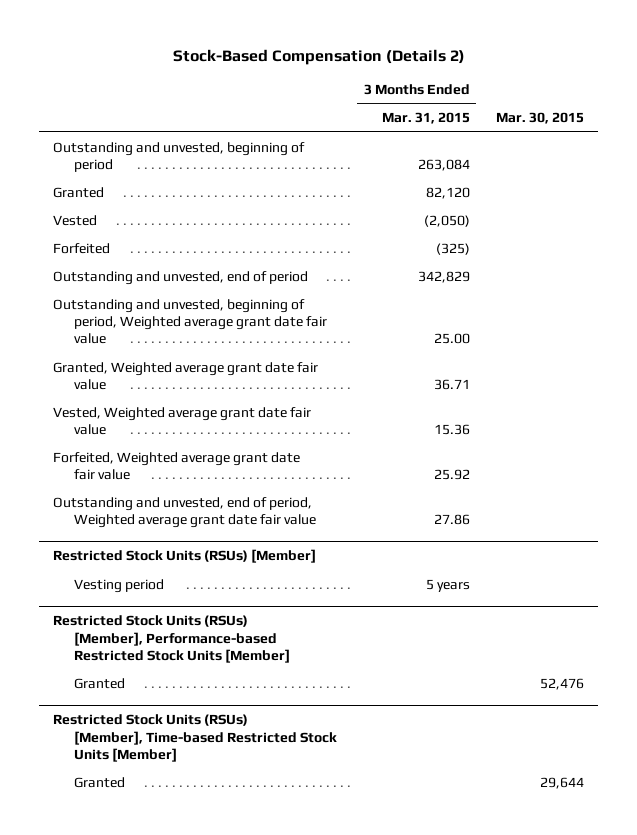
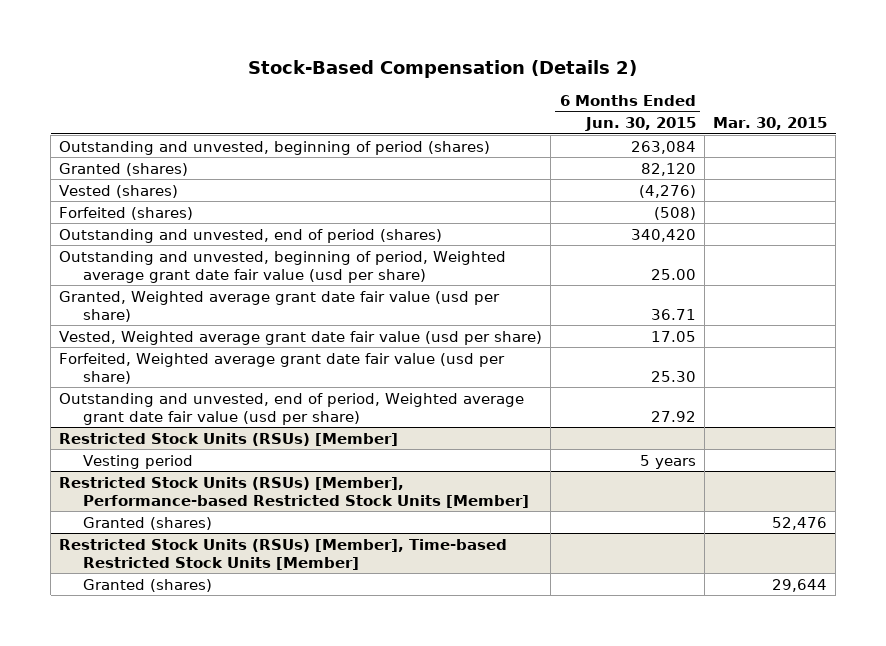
- | 3 Months Ended Mar. 31, 2015 | Mar. 30, 2015
+ | 6 Months Ended Jun. 30, 2015 | Mar. 30, 2015
- Outstanding and unvested, beginning of period | 263,084 |
- Granted | 82,120 |
- Vested | (2,050) |
- Forfeited | (325) |
- Outstanding and unvested, end of period | 342,829 |
- Outstanding and unvested, beginning of period, Weighted average grant date fair value | 25.00 |
- Granted, Weighted average grant date fair value | 36.71 |
- Vested, Weighted average grant date fair value | 15.36 |
- Forfeited, Weighted average grant date fair value | 25.92 |
- Outstanding and unvested, end of period, Weighted average grant date fair value | 27.86 |
+ Outstanding and unvested, beginning of period (shares) | 263,084 |
+ Granted (shares) | 82,120 |
+ Vested (shares) | (4,276) |
+ Forfeited (shares) | (508) |
+ Outstanding and unvested, end of period (shares) | 340,420 |
+ Outstanding and unvested, beginning of period, Weighted average grant date fair value (usd per share) | 25.00 |
+ Granted, Weighted average grant date fair value (usd per share) | 36.71 |
+ Vested, Weighted average grant date fair value (usd per share) | 17.05 |
+ Forfeited, Weighted average grant date fair value (usd per share) | 25.30 |
+ Outstanding and unvested, end of period, Weighted average grant date fair value (usd per share) | 27.92 |
@ Restricted Stock Units (RSUs) [Member], Performance-based Restricted Stock Units [Member]
- Granted | | 52,476
+ Granted (shares) | | 52,476
@ Restricted Stock Units (RSUs) [Member], Time-based Restricted Stock Units [Member]
- Granted | | 29,644
+ Granted (shares) | | 29,644

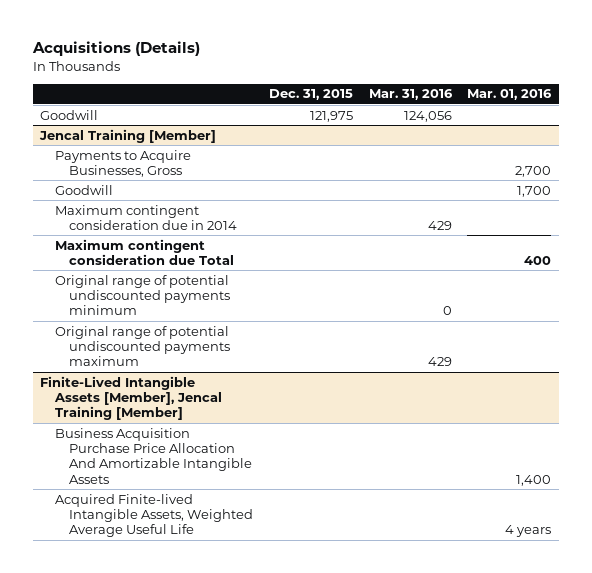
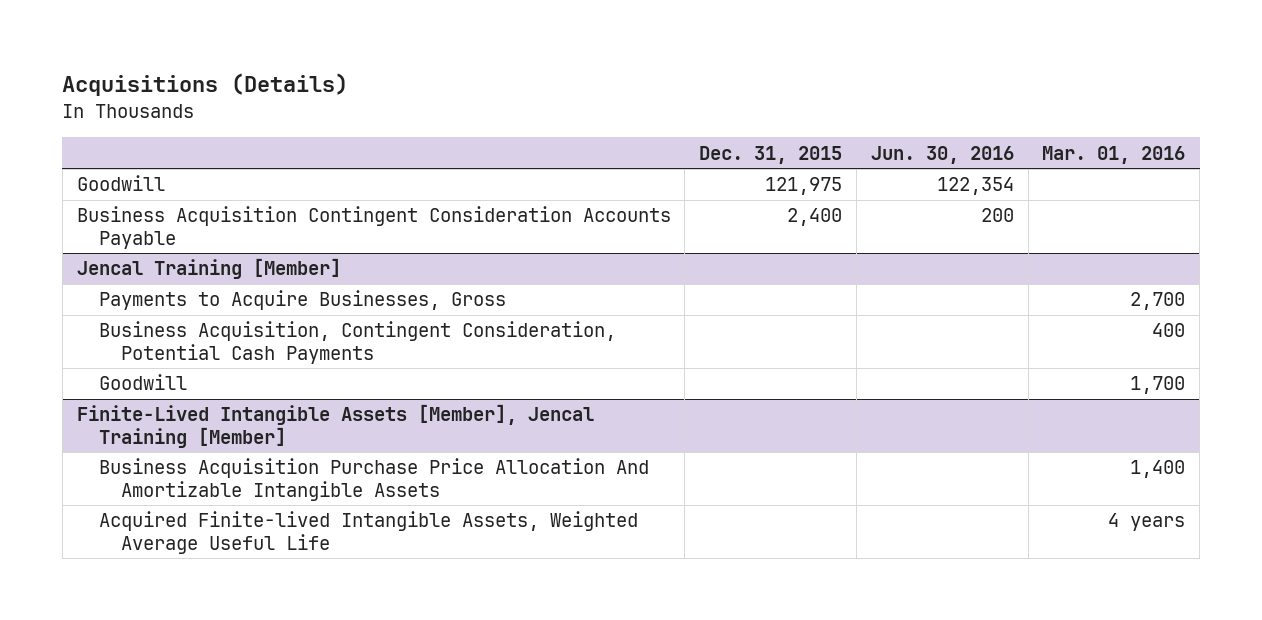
- | Dec. 31, 2015 | Mar. 31, 2016 | Mar. 01, 2016
+ | Dec. 31, 2015 | Jun. 30, 2016 | Mar. 01, 2016
+ Business Acquisition Contingent Consideration Accounts Payable | 2,400 | 200 |
@ Jencal Training [Member]
+ Business Acquisition, Contingent Consideration, Potential Cash Payments | | | 400
- Maximum contingent consideration due in 2014 | | 429 |
- Maximum contingent consideration due Total | | | 400
- Original range of potential undiscounted payments minimum | | 0 |
- Original range of potential undiscounted payments maximum | | 429 |

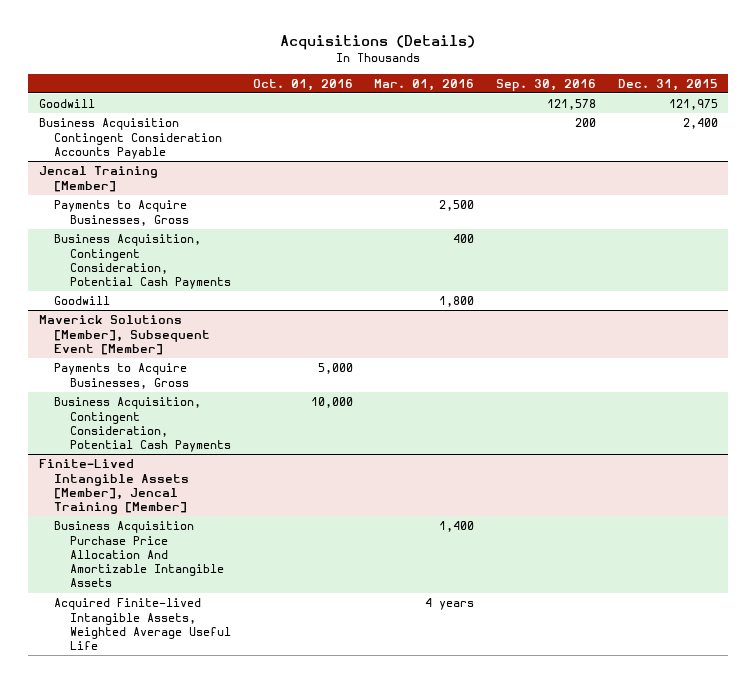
- | Dec. 31, 2015 | Jun. 30, 2016 | Mar. 01, 2016
+ | Oct. 01, 2016 | Mar. 01, 2016 | Sep. 30, 2016 | Dec. 31, 2015
@ Jencal Training [Member]
- Payments to Acquire Businesses, Gross | | | 2,700
+ Payments to Acquire Businesses, Gross | | 2,500 | |
- Goodwill | | | 1,700
+ Goodwill | | 1,800 | |
+ Maverick Solutions [Member], Subsequent Event [Member]
+ Payments to Acquire Businesses, Gross | 5,000 | | |
+ Business Acquisition, Contingent Consideration, Potential Cash Payments | 10,000 | | |

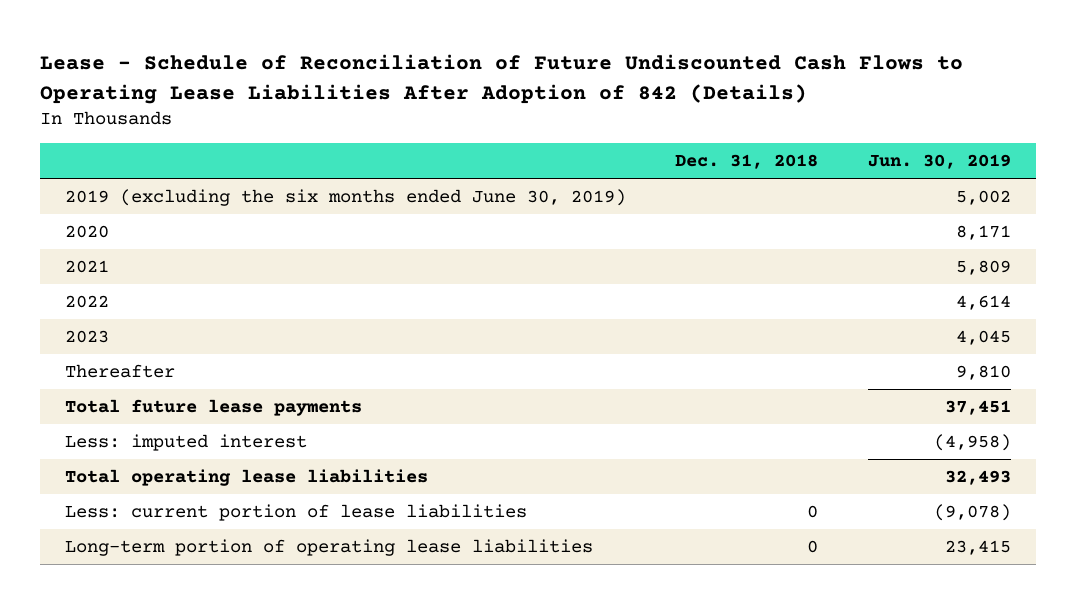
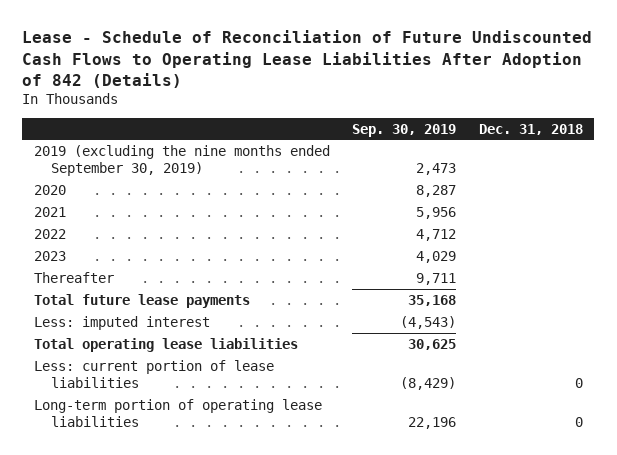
- | Dec. 31, 2018 | Jun. 30, 2019
+ | Sep. 30, 2019 | Dec. 31, 2018
- 2019 (excluding the six months ended June 30, 2019) | | 5,002
+ 2019 (excluding the nine months ended September 30, 2019) | 2,473 |

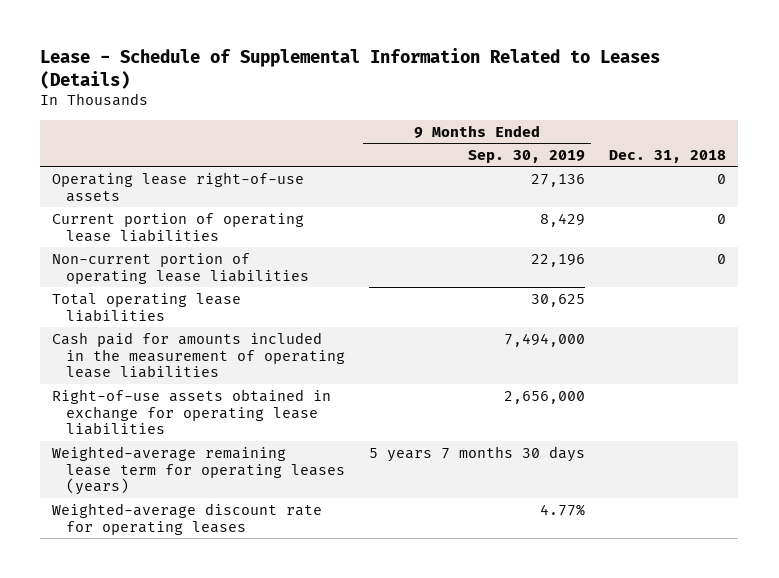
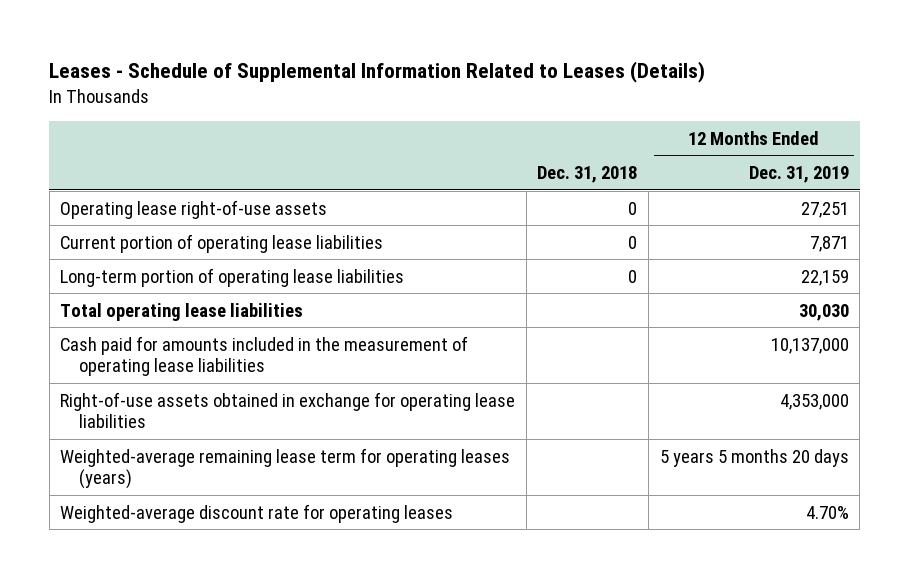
- Lease - Schedule of Supplemental Information Related to Leases (Details)
+ Leases - Schedule of Supplemental Information Related to Leases (Details)
- | 9 Months Ended Sep. 30, 2019 | Dec. 31, 2018
+ | Dec. 31, 2018 | 12 Months Ended Dec. 31, 2019
- Non-current portion of operating lease liabilities | 22,196 | 0
+ Long-term portion of operating lease liabilities | 0 | 22,159

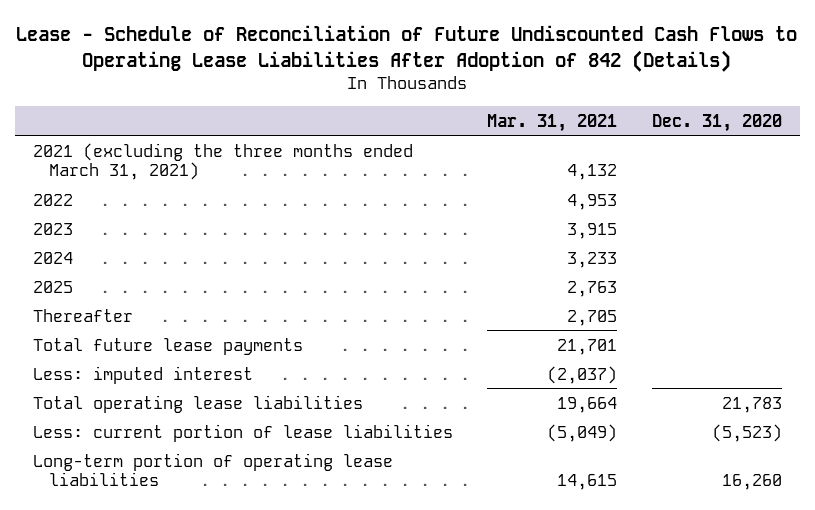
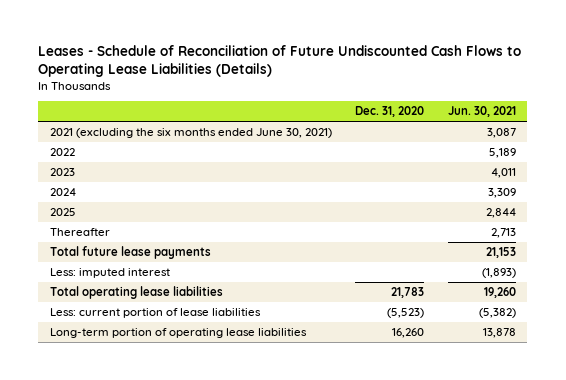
- Lease - Schedule of Reconciliation of Future Undiscounted Cash Flows to Operating Lease Liabilities After Adoption of 842 (Details)
+ Leases - Schedule of Reconciliation of Future Undiscounted Cash Flows to Operating Lease Liabilities (Details)
- | Mar. 31, 2021 | Dec. 31, 2020
+ | Dec. 31, 2020 | Jun. 30, 2021
- 2021 (excluding the three months ended March 31, 2021) | 4,132 |
+ 2021 (excluding the six months ended June 30, 2021) | | 3,087

